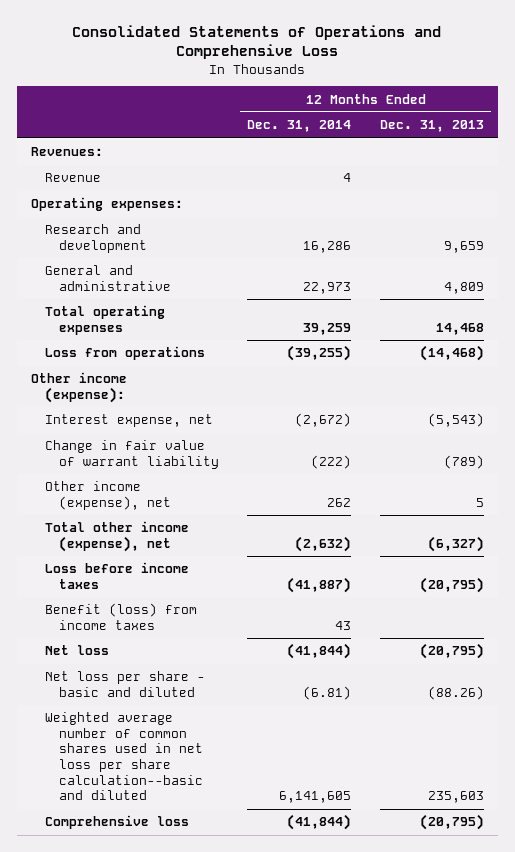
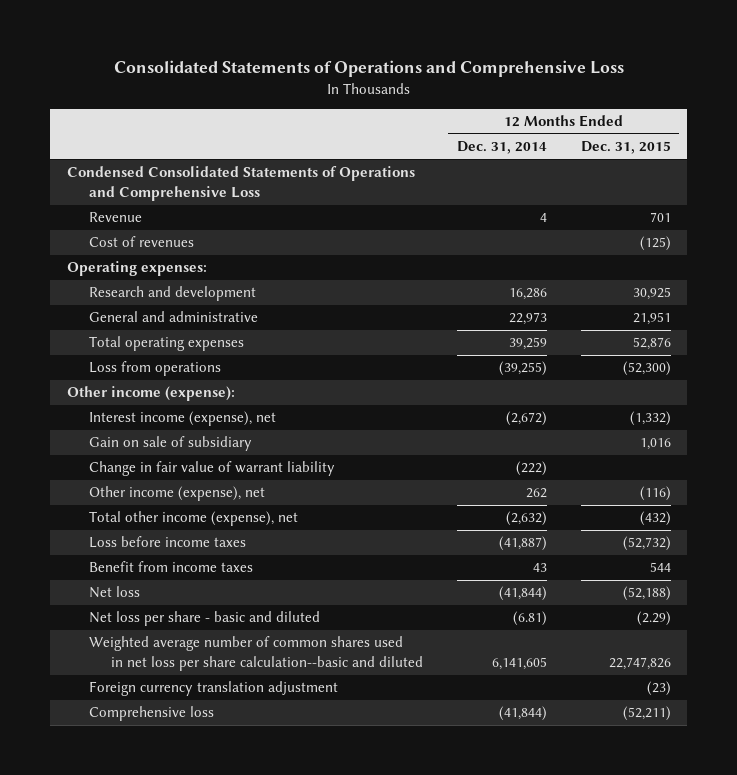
- | 12 Months Ended Dec. 31, 2014 | 12 Months Ended Dec. 31, 2013
+ | 12 Months Ended Dec. 31, 2014 | 12 Months Ended Dec. 31, 2015
- Revenues:
+ Condensed Consolidated Statements of Operations and Comprehensive Loss
+ Cost of revenues | | (125)
- Interest expense, net | (2,672) | (5,543)
+ Interest income (expense), net | (2,672) | (1,332)
+ Gain on sale of subsidiary | | 1,016
- Benefit (loss) from income taxes | 43 |
+ Benefit from income taxes | 43 | 544
+ Foreign currency translation adjustment | | (23)

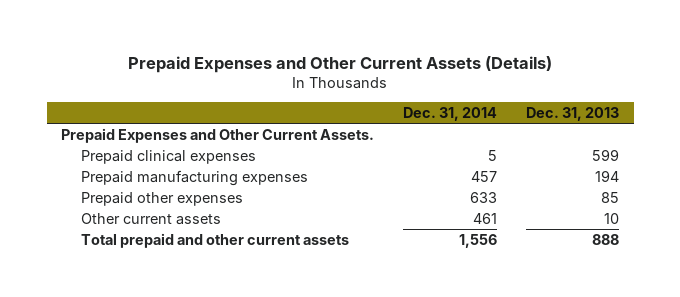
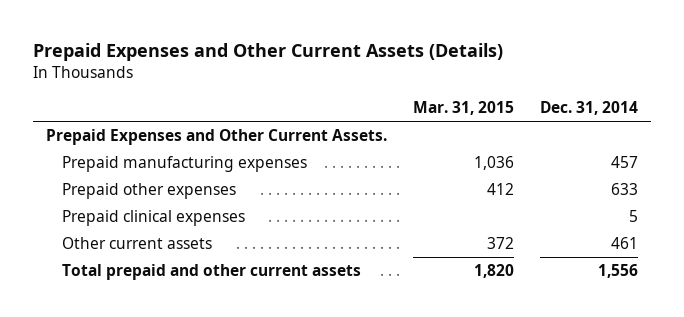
- | Dec. 31, 2014 | Dec. 31, 2013
+ | Mar. 31, 2015 | Dec. 31, 2014
moved down: Prepaid clinical expenses | | 5

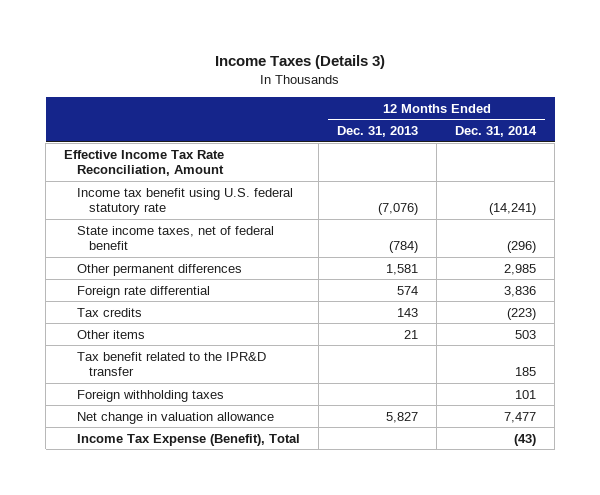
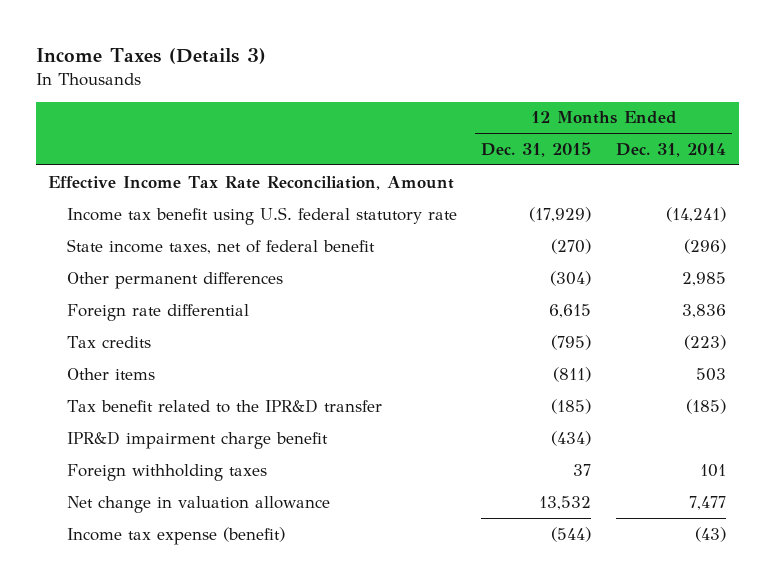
- | 12 Months Ended Dec. 31, 2013 | 12 Months Ended Dec. 31, 2014
+ | 12 Months Ended Dec. 31, 2015 | 12 Months Ended Dec. 31, 2014
- Tax benefit related to the IPR&D transfer | | 185
+ Tax benefit related to the IPR&D transfer | (185) | (185)
+ IPR&D impairment charge benefit | (434) |
- Income Tax Expense (Benefit), Total | | (43)
+ Income tax expense (benefit) | (544) | (43)

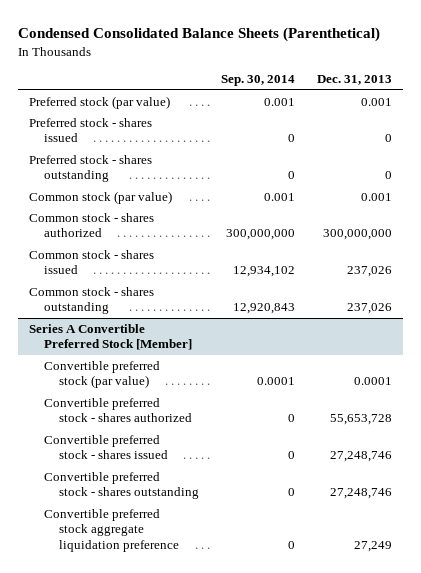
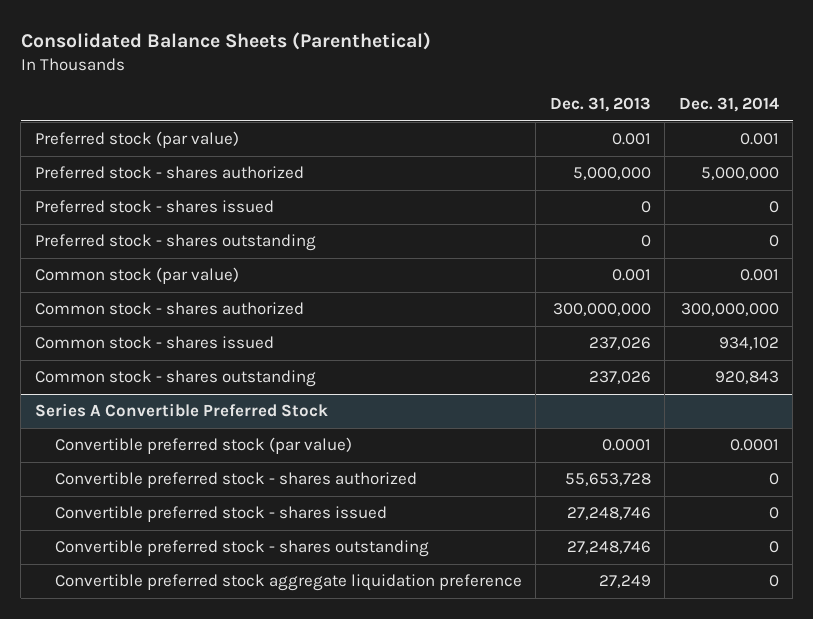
- Condensed Consolidated Balance Sheets (Parenthetical)
+ Consolidated Balance Sheets (Parenthetical)
- | Sep. 30, 2014 | Dec. 31, 2013
+ | Dec. 31, 2013 | Dec. 31, 2014
+ Preferred stock - shares authorized | 5,000,000 | 5,000,000
- Series A Convertible Preferred Stock [Member]
+ Series A Convertible Preferred Stock

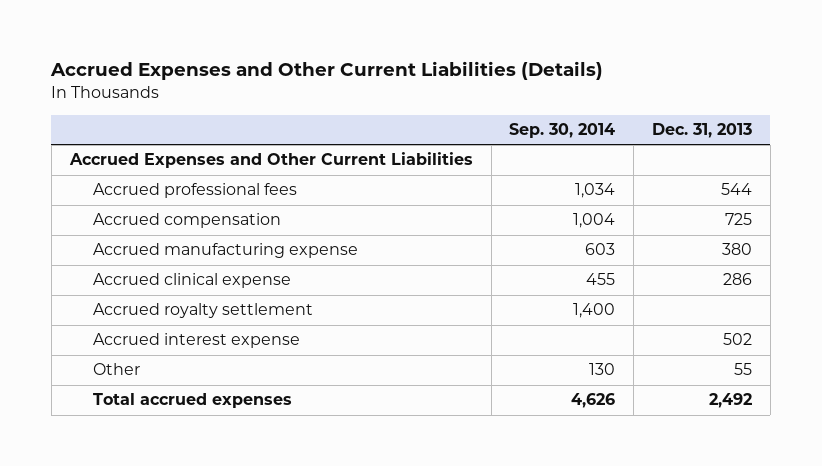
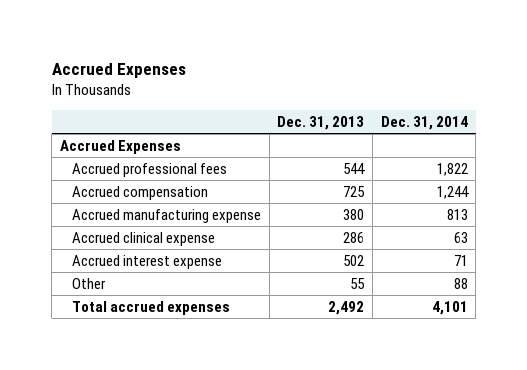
- Accrued Expenses and Other Current Liabilities (Details)
+ Accrued Expenses
- | Sep. 30, 2014 | Dec. 31, 2013
+ | Dec. 31, 2013 | Dec. 31, 2014
- Accrued Expenses and Other Current Liabilities
+ Accrued Expenses
- Accrued royalty settlement | 1,400 |

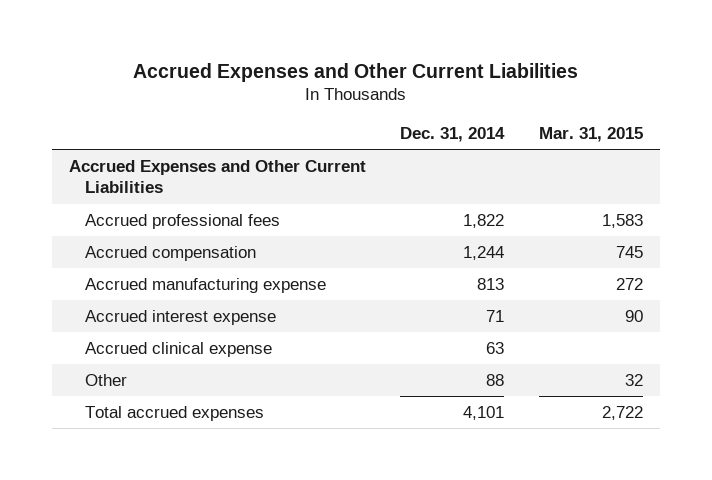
- Accrued Expenses
+ Accrued Expenses and Other Current Liabilities
- | Dec. 31, 2013 | Dec. 31, 2014
+ | Dec. 31, 2014 | Mar. 31, 2015
- Accrued Expenses
+ Accrued Expenses and Other Current Liabilities
moved down: Accrued clinical expense | 63 |

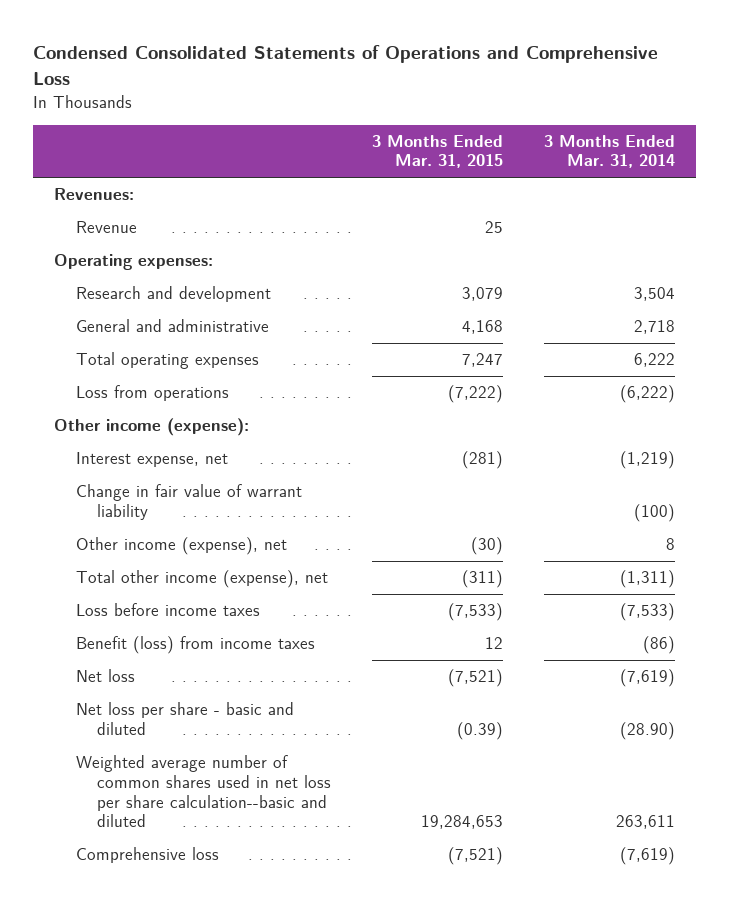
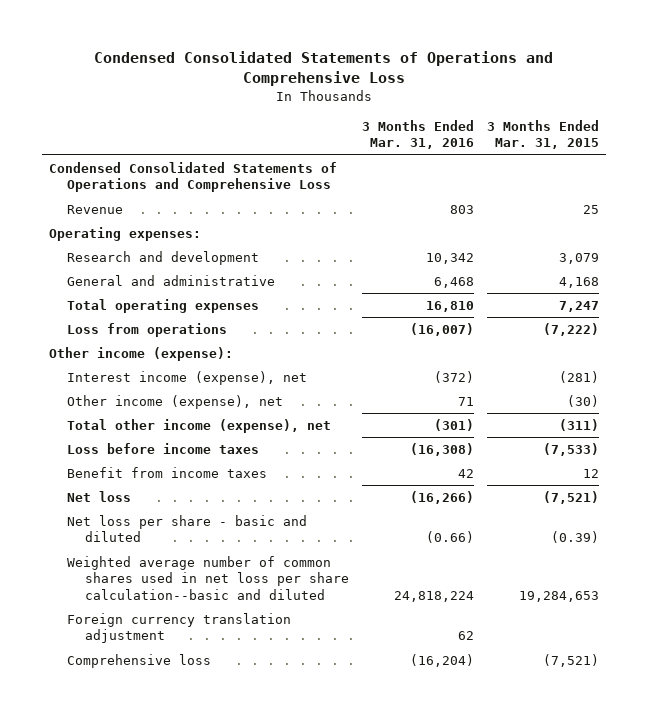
- | 3 Months Ended Mar. 31, 2015 | 3 Months Ended Mar. 31, 2014
+ | 3 Months Ended Mar. 31, 2016 | 3 Months Ended Mar. 31, 2015
- Revenues:
+ Condensed Consolidated Statements of Operations and Comprehensive Loss
- Interest expense, net | (281) | (1,219)
- Change in fair value of warrant liability | | (100)
+ Interest income (expense), net | (372) | (281)
- Benefit (loss) from income taxes | 12 | (86)
+ Benefit from income taxes | 42 | 12
+ Foreign currency translation adjustment | 62 |

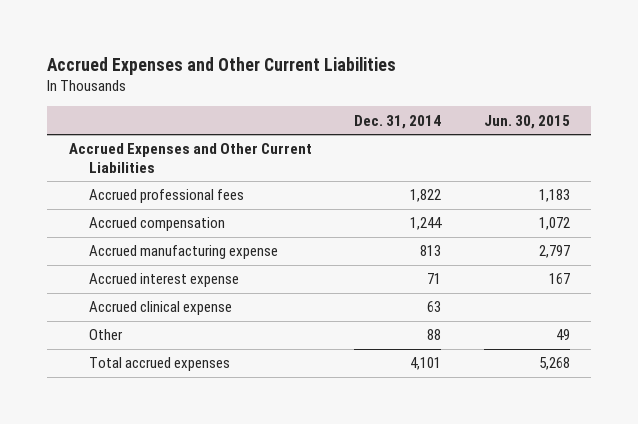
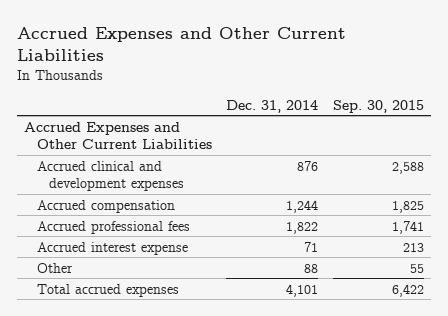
- | Dec. 31, 2014 | Jun. 30, 2015
+ | Dec. 31, 2014 | Sep. 30, 2015
+ Accrued clinical and development expenses | 876 | 2,588
- Accrued manufacturing expense | 813 | 2,797
moved down: Accrued professional fees | 1,822 | 1,741
- Accrued clinical expense | 63 |

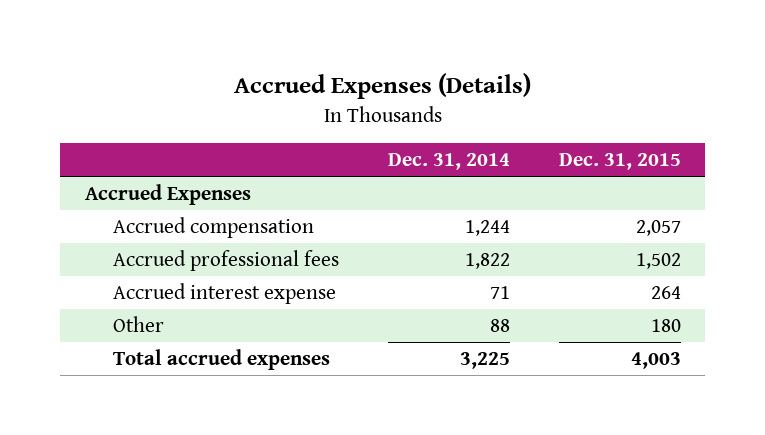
- Accrued Expenses and Other Current Liabilities
+ Accrued Expenses (Details)
- | Dec. 31, 2014 | Sep. 30, 2015
+ | Dec. 31, 2014 | Dec. 31, 2015
- Accrued Expenses and Other Current Liabilities
- Accrued clinical and development expenses | 876 | 2,588
+ Accrued Expenses
- Total accrued expenses | 4,101 | 6,422
+ Total accrued expenses | 3,225 | 4,003

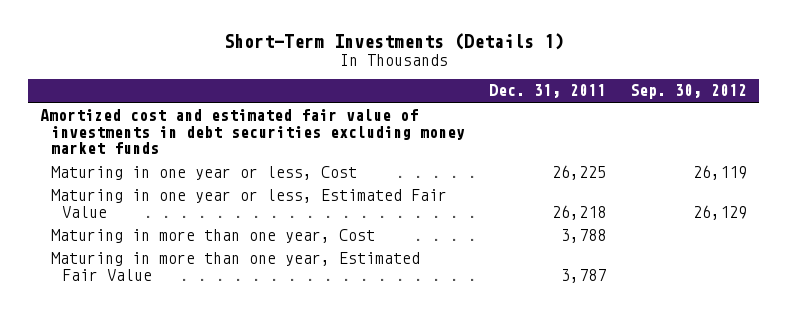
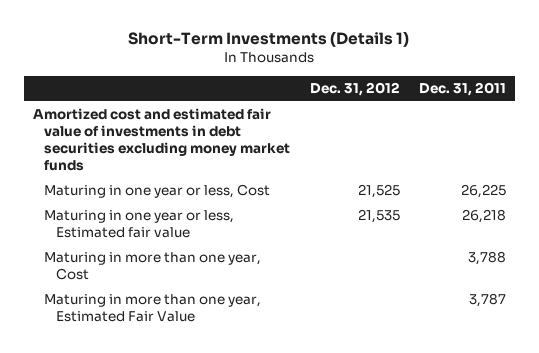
- | Dec. 31, 2011 | Sep. 30, 2012
+ | Dec. 31, 2012 | Dec. 31, 2011
- Maturing in one year or less, Estimated Fair Value | 26,218 | 26,129
+ Maturing in one year or less, Estimated fair value | 21,535 | 26,218

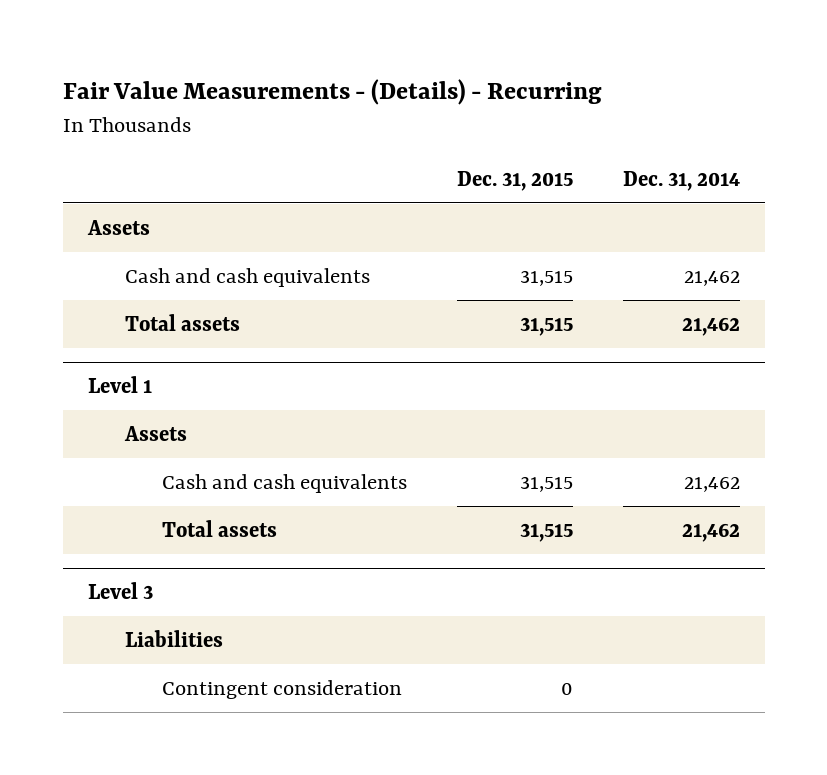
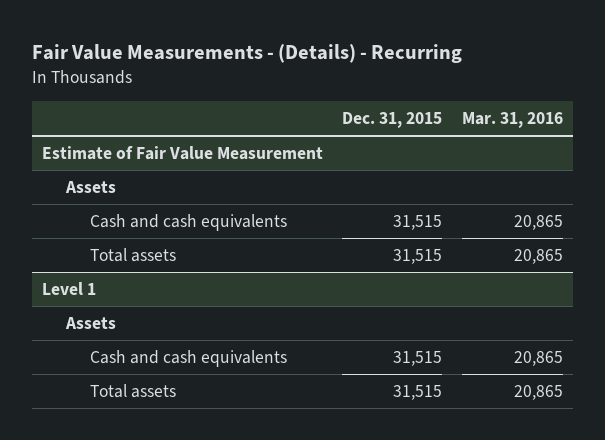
- | Dec. 31, 2015 | Dec. 31, 2014
+ | Dec. 31, 2015 | Mar. 31, 2016
+ Estimate of Fair Value Measurement
- Level 3
- Liabilities
- Contingent consideration | 0 |

